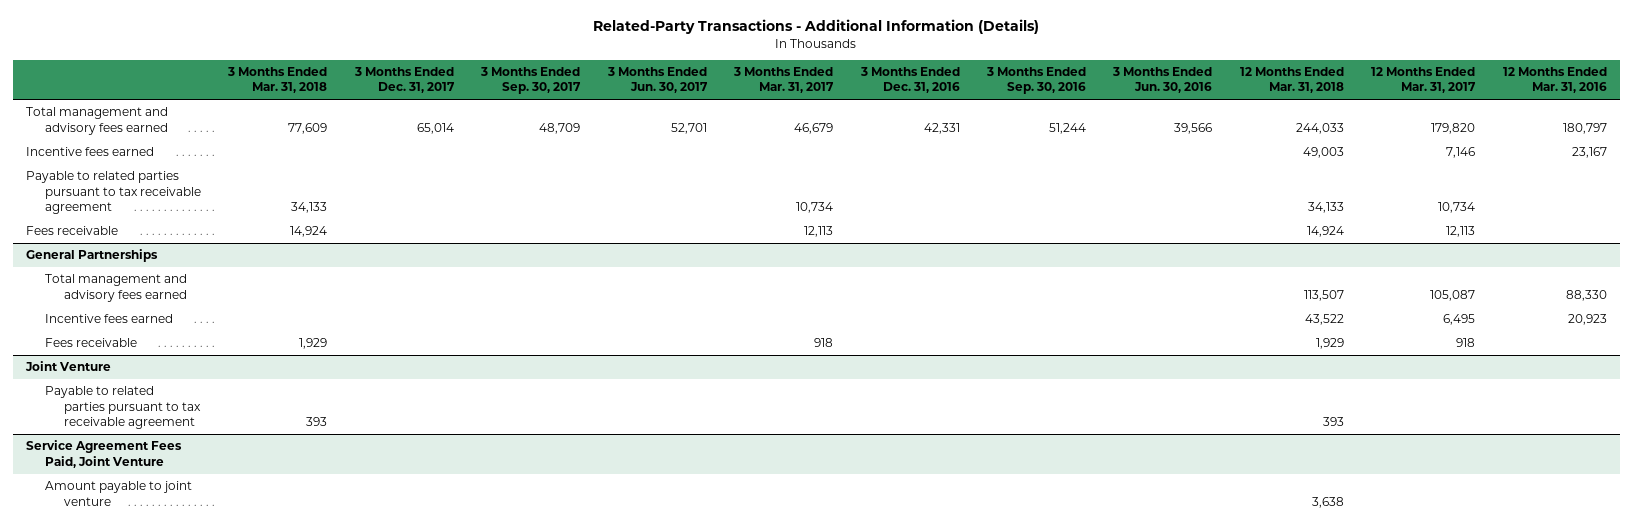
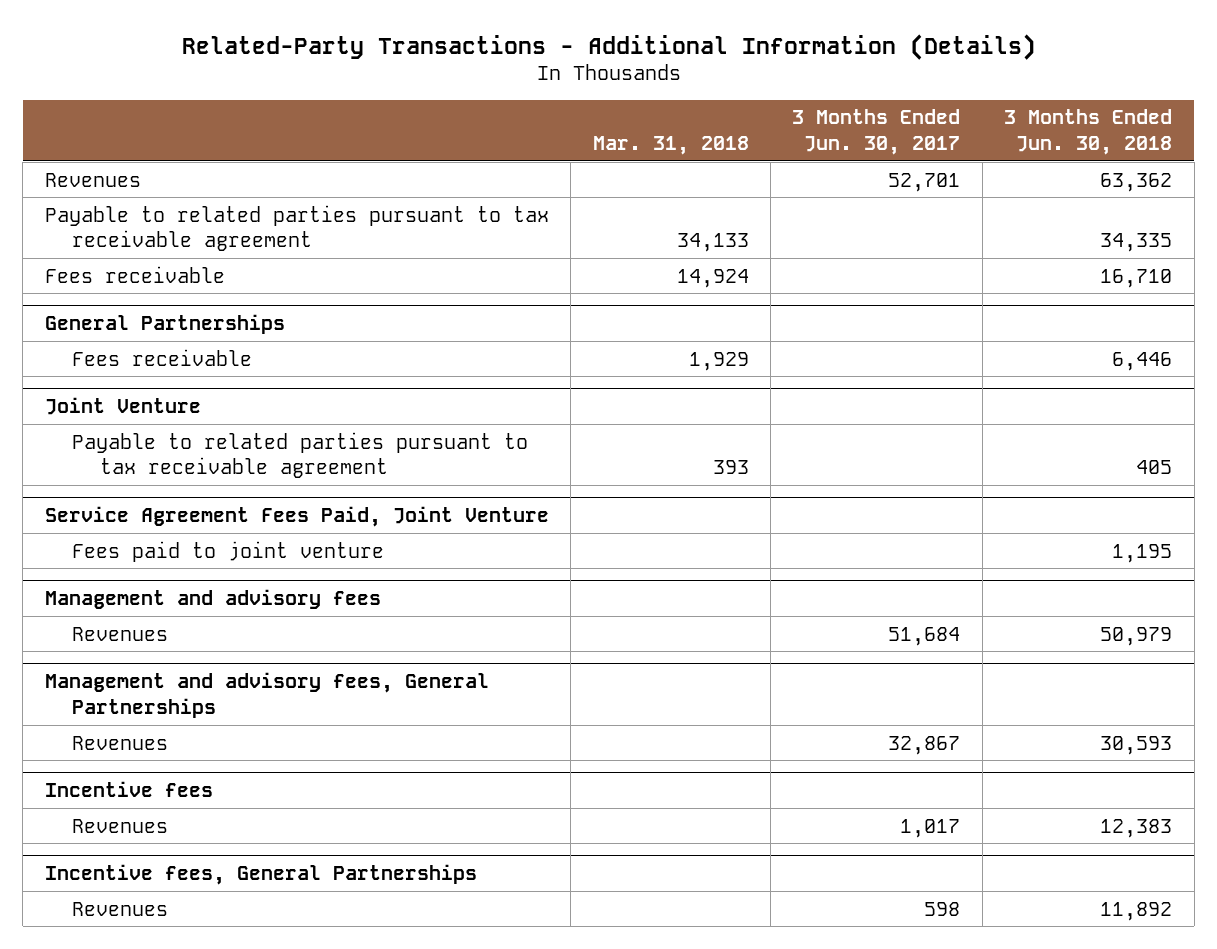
- | 3 Months Ended Mar. 31, 2018 | 3 Months Ended Dec. 31, 2017 | 3 Months Ended Sep. 30, 2017 | 3 Months Ended Jun. 30, 2017 | 3 Months Ended Mar. 31, 2017 | 3 Months Ended Dec. 31, 2016 | 3 Months Ended Sep. 30, 2016 | 3 Months Ended Jun. 30, 2016 | 12 Months Ended Mar. 31, 2018 | 12 Months Ended Mar. 31, 2017 | 12 Months Ended Mar. 31, 2016
+ | Mar. 31, 2018 | 3 Months Ended Jun. 30, 2017 | 3 Months Ended Jun. 30, 2018
- Total management and advisory fees earned | 77,609 | 65,014 | 48,709 | 52,701 | 46,679 | 42,331 | 51,244 | 39,566 | 244,033 | 179,820 | 180,797
- Incentive fees earned | | | | | | | | | 49,003 | 7,146 | 23,167
+ Revenues | | 52,701 | 63,362
@ General Partnerships
- Total management and advisory fees earned | | | | | | | | | 113,507 | 105,087 | 88,330
- Incentive fees earned | | | | | | | | | 43,522 | 6,495 | 20,923
@ Service Agreement Fees Paid, Joint Venture
- Amount payable to joint venture | | | | | | | | | 3,638 | |
+ Fees paid to joint venture | | | 1,195
+ Management and advisory fees
+ Revenues | | 51,684 | 50,979
+ Management and advisory fees, General Partnerships
+ Revenues | | 32,867 | 30,593
+ Incentive fees
+ Revenues | | 1,017 | 12,383
+ Incentive fees, General Partnerships
+ Revenues | | 598 | 11,892

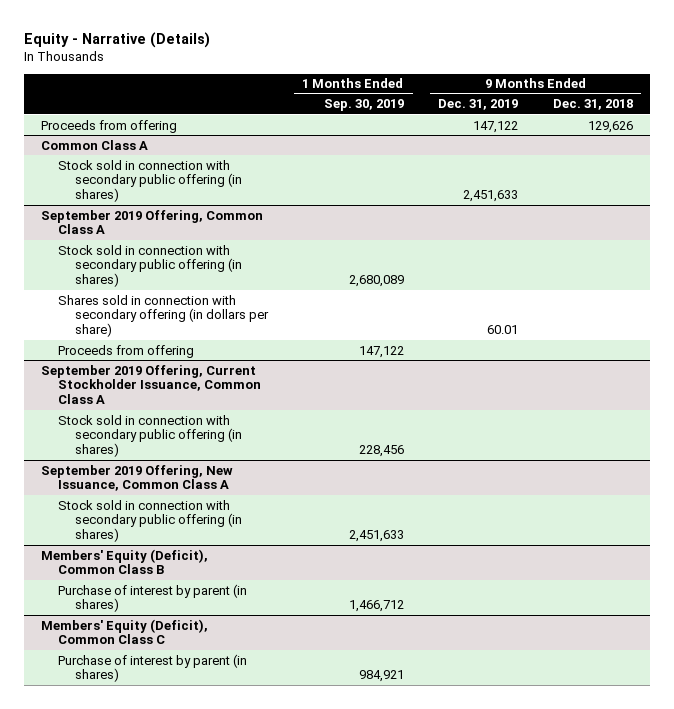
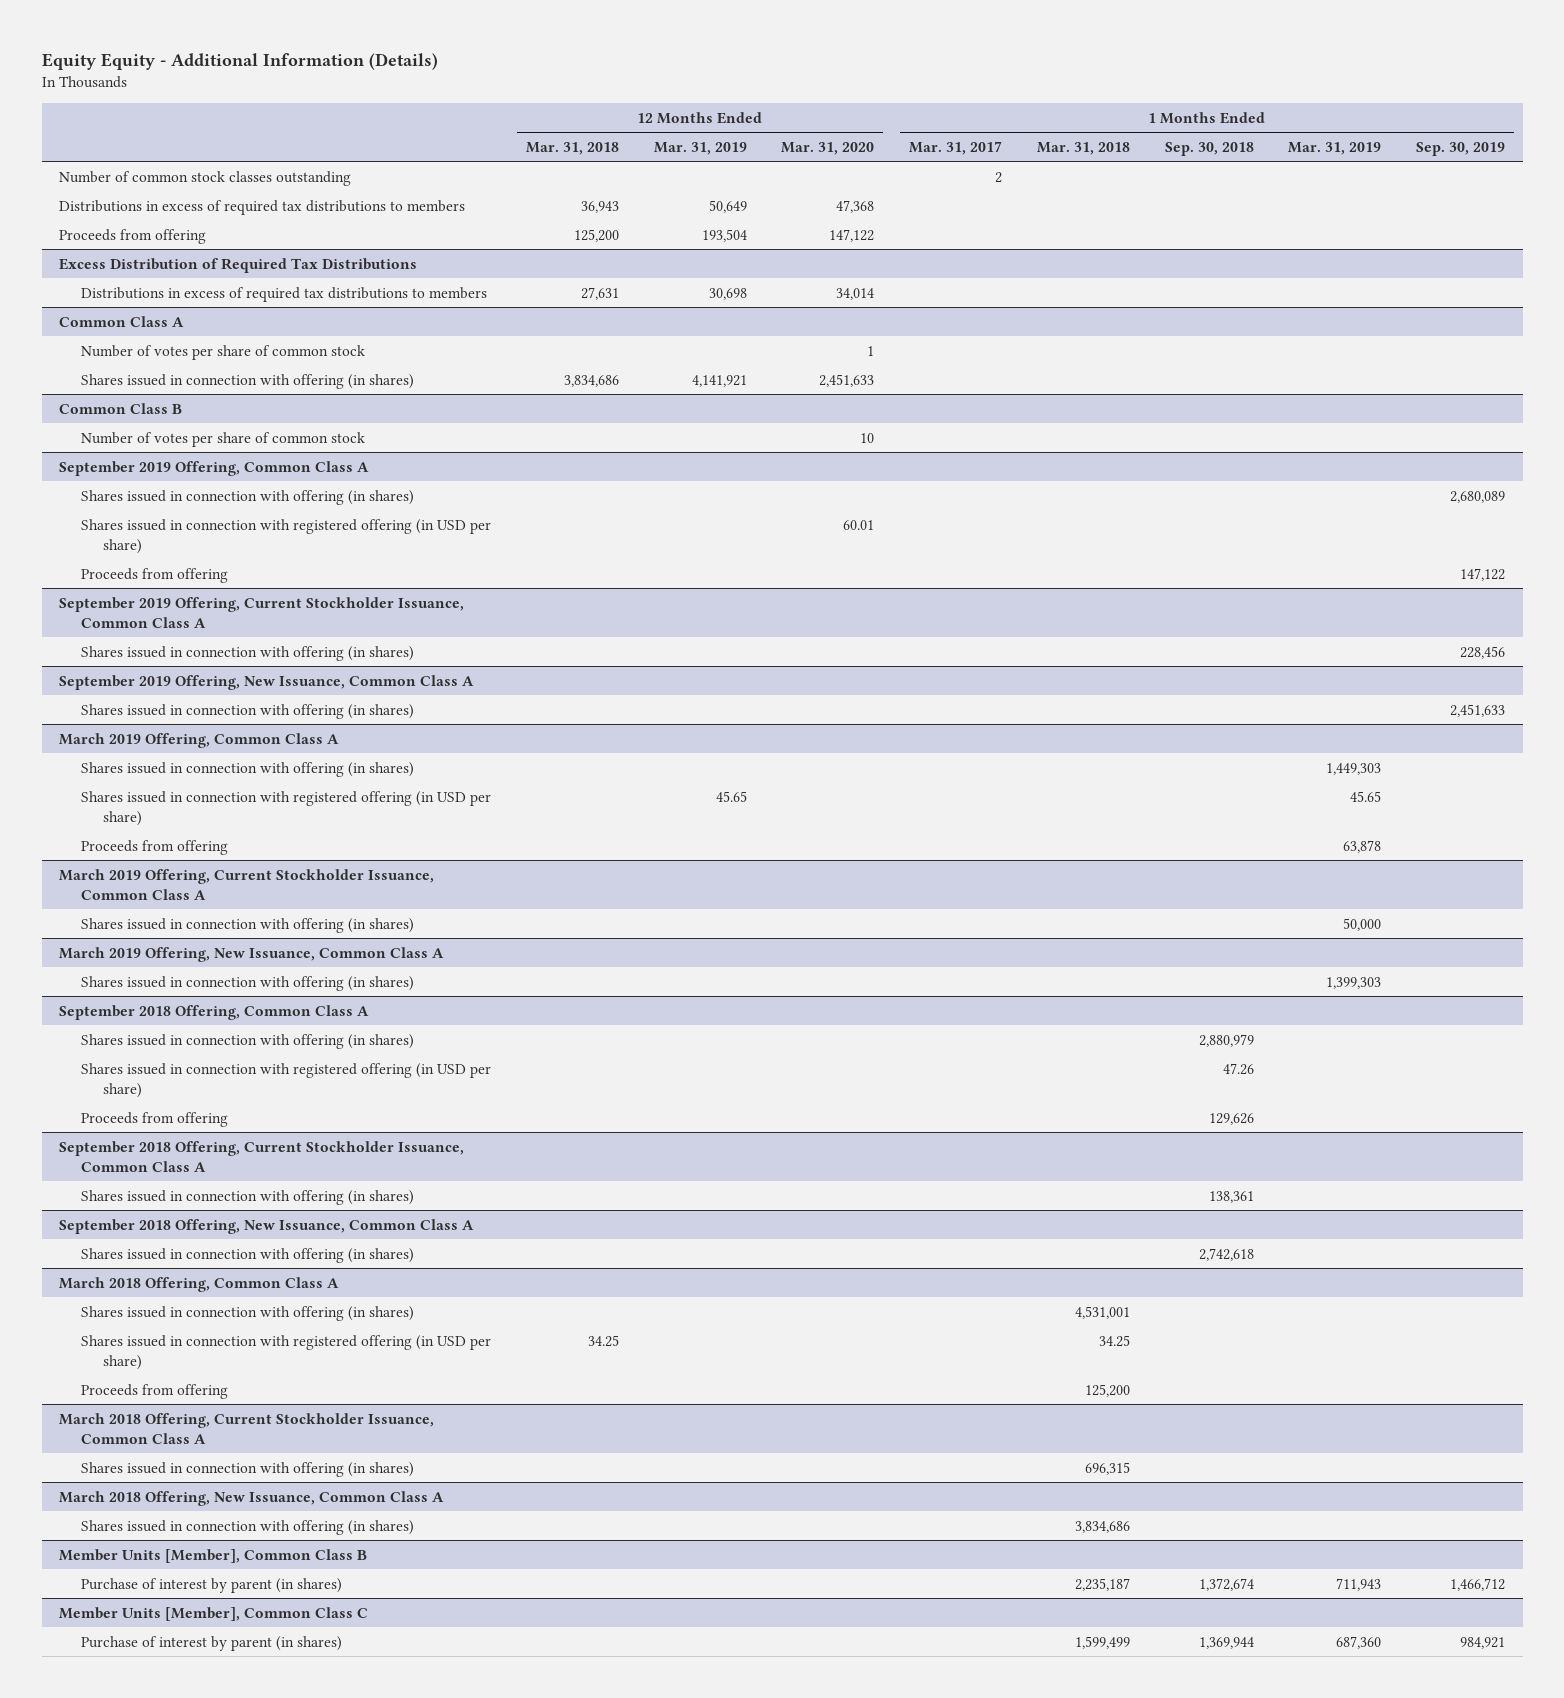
- Equity - Narrative (Details)
+ Equity Equity - Additional Information (Details)
- | 1 Months Ended Sep. 30, 2019 | 9 Months Ended Dec. 31, 2019 | 9 Months Ended Dec. 31, 2018
+ | 12 Months Ended Mar. 31, 2018 | 12 Months Ended Mar. 31, 2019 | 12 Months Ended Mar. 31, 2020 | 1 Months Ended Mar. 31, 2017 | 1 Months Ended Mar. 31, 2018 | 1 Months Ended Sep. 30, 2018 | 1 Months Ended Mar. 31, 2019 | 1 Months Ended Sep. 30, 2019
+ Number of common stock classes outstanding | | | | 2 | | | |
+ Distributions in excess of required tax distributions to members | 36,943 | 50,649 | 47,368 | | | | |
+ Excess Distribution of Required Tax Distributions
+ Distributions in excess of required tax distributions to members | 27,631 | 30,698 | 34,014 | | | | |
@ Common Class A
- Stock sold in connection with secondary public offering (in shares) | | 2,451,633 |
+ Number of votes per share of common stock | | | 1 | | | | |
+ Shares issued in connection with offering (in shares) | 3,834,686 | 4,141,921 | 2,451,633 | | | | |
+ Common Class B
+ Number of votes per share of common stock | | | 10 | | | | |
@ September 2019 Offering, Common Class A
- Stock sold in connection with secondary public offering (in shares) | 2,680,089 | |
- Shares sold in connection with secondary offering (in dollars per share) | | 60.01 |
+ Shares issued in connection with offering (in shares) | | | | | | | | 2,680,089
+ Shares issued in connection with registered offering (in USD per share) | | | 60.01 | | | | |
@ September 2019 Offering, Current Stockholder Issuance, Common Class A
- Stock sold in connection with secondary public offering (in shares) | 228,456 | |
+ Shares issued in connection with offering (in shares) | | | | | | | | 228,456
@ September 2019 Offering, New Issuance, Common Class A
- Stock sold in connection with secondary public offering (in shares) | 2,451,633 | |
- Members' Equity (Deficit), Common Class B
@ September 2019 Offering, New Issuance, Common Class A
+ Shares issued in connection with offering (in shares) | | | | | | | | 2,451,633
+ March 2019 Offering, Common Class A
+ Shares issued in connection with offering (in shares) | | | | | | | 1,449,303 |
+ Shares issued in connection with registered offering (in USD per share) | | 45.65 | | | | | 45.65 |
+ Proceeds from offering | | | | | | | 63,878 |
+ March 2019 Offering, Current Stockholder Issuance, Common Class A
+ Shares issued in connection with offering (in shares) | | | | | | | 50,000 |
+ March 2019 Offering, New Issuance, Common Class A
+ Shares issued in connection with offering (in shares) | | | | | | | 1,399,303 |
+ September 2018 Offering, Common Class A
+ Shares issued in connection with offering (in shares) | | | | | | 2,880,979 | |
+ Shares issued in connection with registered offering (in USD per share) | | | | | | 47.26 | |
+ Proceeds from offering | | | | | | 129,626 | |
+ September 2018 Offering, Current Stockholder Issuance, Common Class A
+ Shares issued in connection with offering (in shares) | | | | | | 138,361 | |
+ September 2018 Offering, New Issuance, Common Class A
+ Shares issued in connection with offering (in shares) | | | | | | 2,742,618 | |
+ March 2018 Offering, Common Class A
+ Shares issued in connection with offering (in shares) | | | | | 4,531,001 | | |
+ Shares issued in connection with registered offering (in USD per share) | 34.25 | | | | 34.25 | | |
+ Proceeds from offering | | | | | 125,200 | | |
+ March 2018 Offering, Current Stockholder Issuance, Common Class A
+ Shares issued in connection with offering (in shares) | | | | | 696,315 | | |
+ March 2018 Offering, New Issuance, Common Class A
+ Shares issued in connection with offering (in shares) | | | | | 3,834,686 | | |
+ Member Units [Member], Common Class B
- Members' Equity (Deficit), Common Class C
+ Member Units [Member], Common Class C

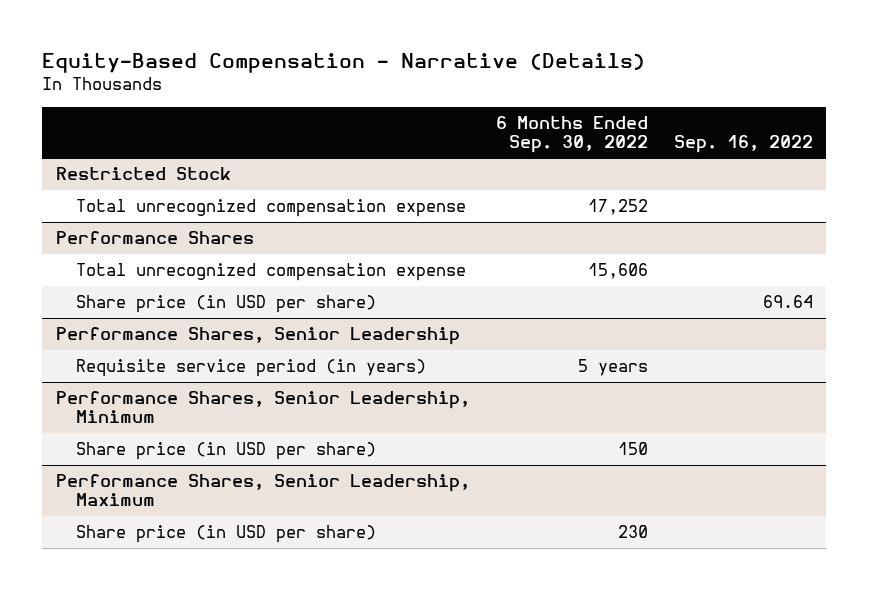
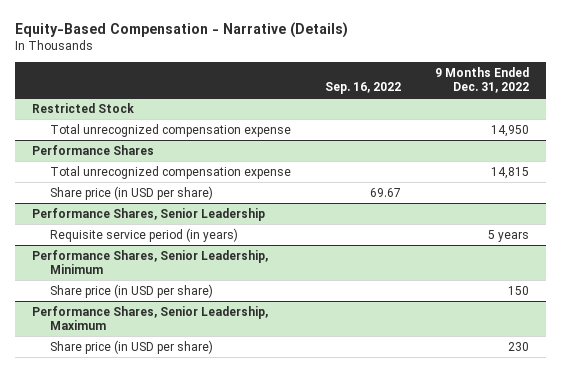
- | 6 Months Ended Sep. 30, 2022 | Sep. 16, 2022
+ | Sep. 16, 2022 | 9 Months Ended Dec. 31, 2022
@ Performance Shares
- Share price (in USD per share) | | 69.64
+ Share price (in USD per share) | 69.67 |

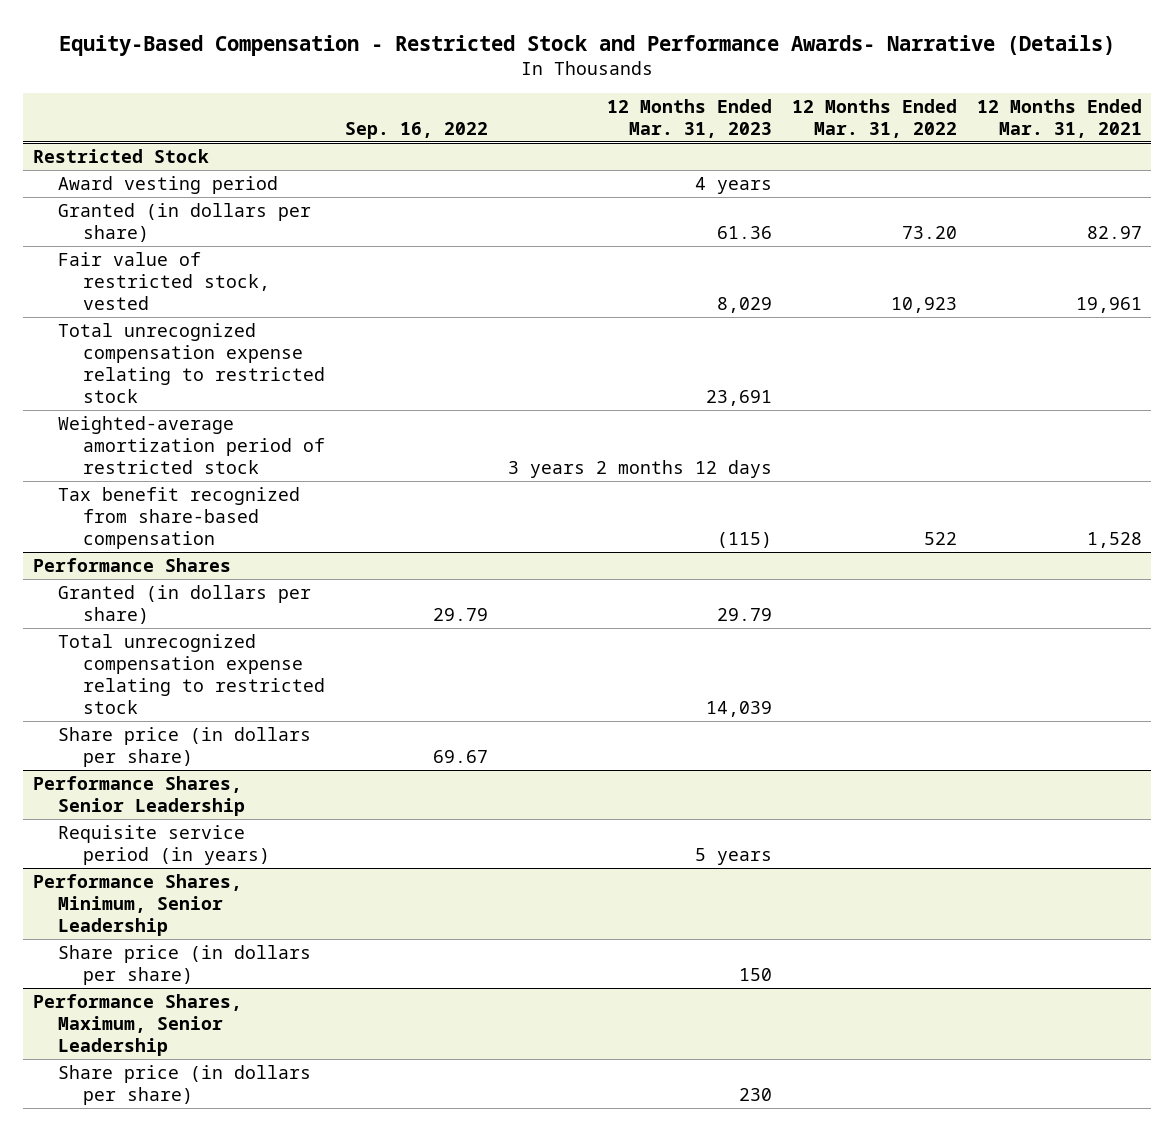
- Equity-Based Compensation - Narrative (Details)
+ Equity-Based Compensation - Restricted Stock and Performance Awards- Narrative (Details)
- | Sep. 16, 2022 | 9 Months Ended Dec. 31, 2022
+ | Sep. 16, 2022 | 12 Months Ended Mar. 31, 2023 | 12 Months Ended Mar. 31, 2022 | 12 Months Ended Mar. 31, 2021
@ Restricted Stock
- Total unrecognized compensation expense | | 14,950
+ Award vesting period | | 4 years | |
+ Granted (in dollars per share) | | 61.36 | 73.20 | 82.97
+ Fair value of restricted stock, vested | | 8,029 | 10,923 | 19,961
+ Total unrecognized compensation expense relating to restricted stock | | 23,691 | |
+ Weighted-average amortization period of restricted stock | | 3 years 2 months 12 days | |
+ Tax benefit recognized from share-based compensation | | (115) | 522 | 1,528
@ Performance Shares
- Total unrecognized compensation expense | | 14,815
- Share price (in USD per share) | 69.67 |
+ Granted (in dollars per share) | 29.79 | 29.79 | |
+ Total unrecognized compensation expense relating to restricted stock | | 14,039 | |
+ Share price (in dollars per share) | 69.67 | | |
- Performance Shares, Senior Leadership, Minimum
- Share price (in USD per share) | | 150
- Performance Shares, Senior Leadership, Maximum
- Share price (in USD per share) | | 230
+ Performance Shares, Minimum, Senior Leadership
+ Share price (in dollars per share) | | 150 | |
+ Performance Shares, Maximum, Senior Leadership
+ Share price (in dollars per share) | | 230 | |

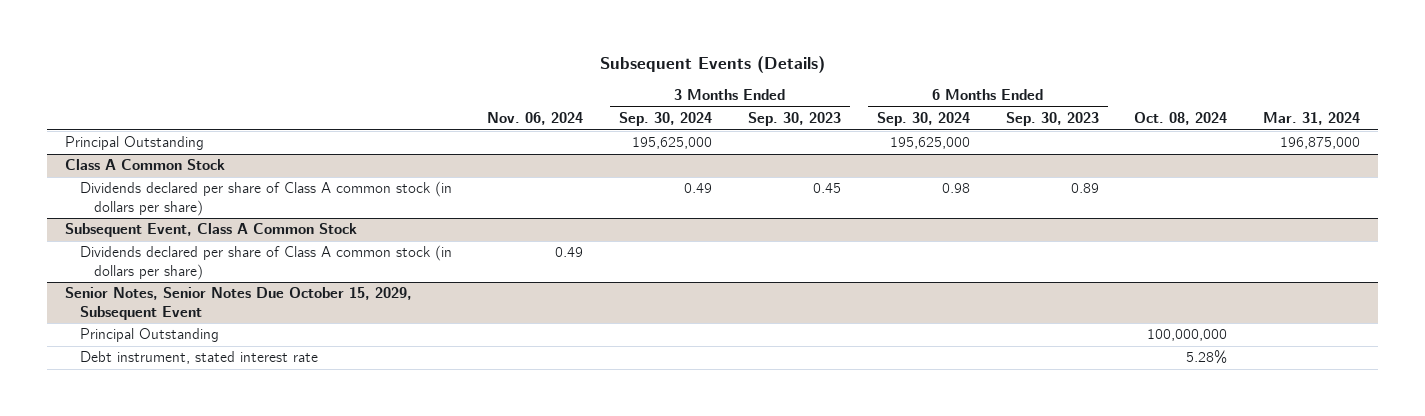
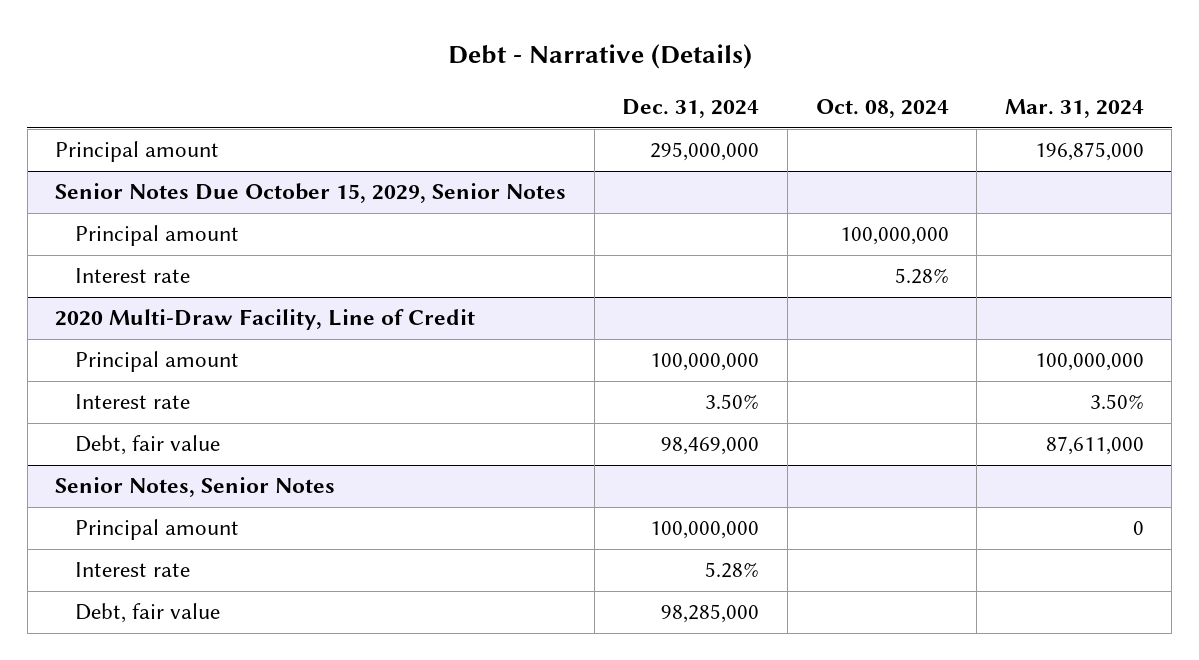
- Subsequent Events (Details)
+ Debt - Narrative (Details)
- | Nov. 06, 2024 | 3 Months Ended Sep. 30, 2024 | 3 Months Ended Sep. 30, 2023 | 6 Months Ended Sep. 30, 2024 | 6 Months Ended Sep. 30, 2023 | Oct. 08, 2024 | Mar. 31, 2024
+ | Dec. 31, 2024 | Oct. 08, 2024 | Mar. 31, 2024
- Principal Outstanding | | 195,625,000 | | 195,625,000 | | | 196,875,000
- Class A Common Stock
- Dividends declared per share of Class A common stock (in dollars per share) | | 0.49 | 0.45 | 0.98 | 0.89 | |
- Subsequent Event, Class A Common Stock
- Dividends declared per share of Class A common stock (in dollars per share) | 0.49 | | | | | |
- Senior Notes, Senior Notes Due October 15, 2029, Subsequent Event
- Principal Outstanding | | | | | | 100,000,000 |
- Debt instrument, stated interest rate | | | | | | 5.28% |
+ Principal amount | 295,000,000 | | 196,875,000
+ Senior Notes Due October 15, 2029, Senior Notes
+ Principal amount | | 100,000,000 |
+ Interest rate | | 5.28% |
+ 2020 Multi-Draw Facility, Line of Credit
+ Principal amount | 100,000,000 | | 100,000,000
+ Interest rate | 3.50% | | 3.50%
+ Debt, fair value | 98,469,000 | | 87,611,000
+ Senior Notes, Senior Notes
+ Principal amount | 100,000,000 | | 0
+ Interest rate | 5.28% | |
+ Debt, fair value | 98,285,000 | |

